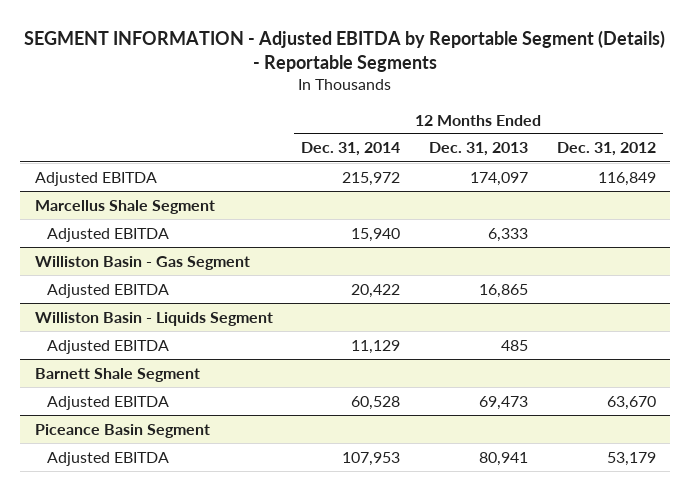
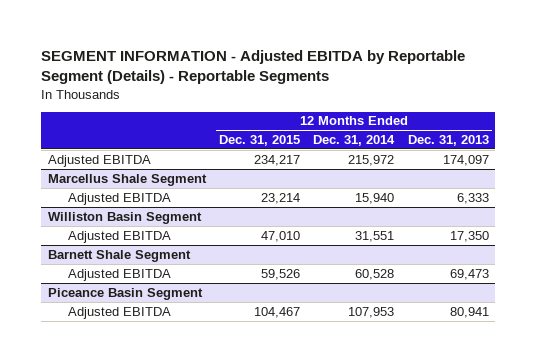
- | 12 Months Ended Dec. 31, 2014 | 12 Months Ended Dec. 31, 2013 | 12 Months Ended Dec. 31, 2012
+ | 12 Months Ended Dec. 31, 2015 | 12 Months Ended Dec. 31, 2014 | 12 Months Ended Dec. 31, 2013
- Williston Basin - Gas Segment
- Adjusted EBITDA | 20,422 | 16,865 |
- Williston Basin - Liquids Segment
- Adjusted EBITDA | 11,129 | 485 |
+ Williston Basin Segment
+ Adjusted EBITDA | 47,010 | 31,551 | 17,350

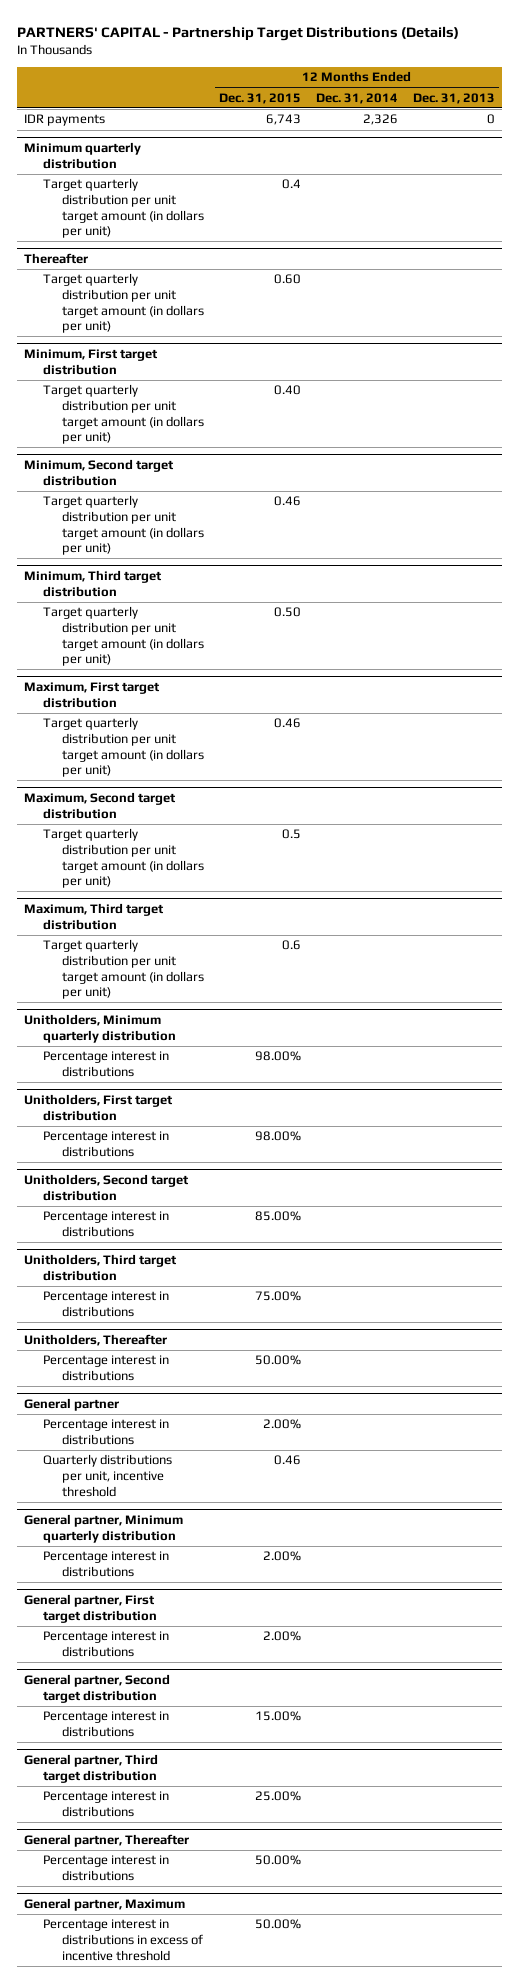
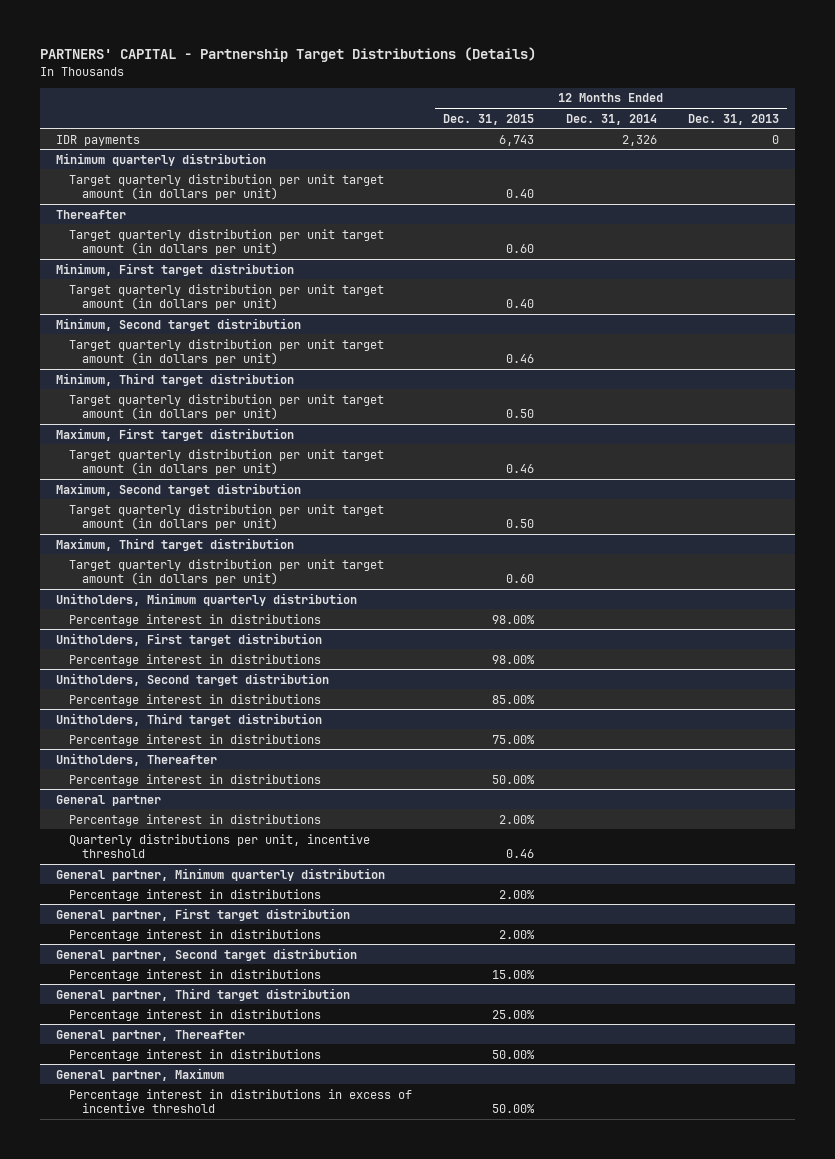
@ Minimum quarterly distribution
- Target quarterly distribution per unit target amount (in dollars per unit) | 0.4 | |
+ Target quarterly distribution per unit target amount (in dollars per unit) | 0.40 | |
@ Maximum, Second target distribution
- Target quarterly distribution per unit target amount (in dollars per unit) | 0.5 | |
+ Target quarterly distribution per unit target amount (in dollars per unit) | 0.50 | |
@ Maximum, Third target distribution
- Target quarterly distribution per unit target amount (in dollars per unit) | 0.6 | |
+ Target quarterly distribution per unit target amount (in dollars per unit) | 0.60 | |

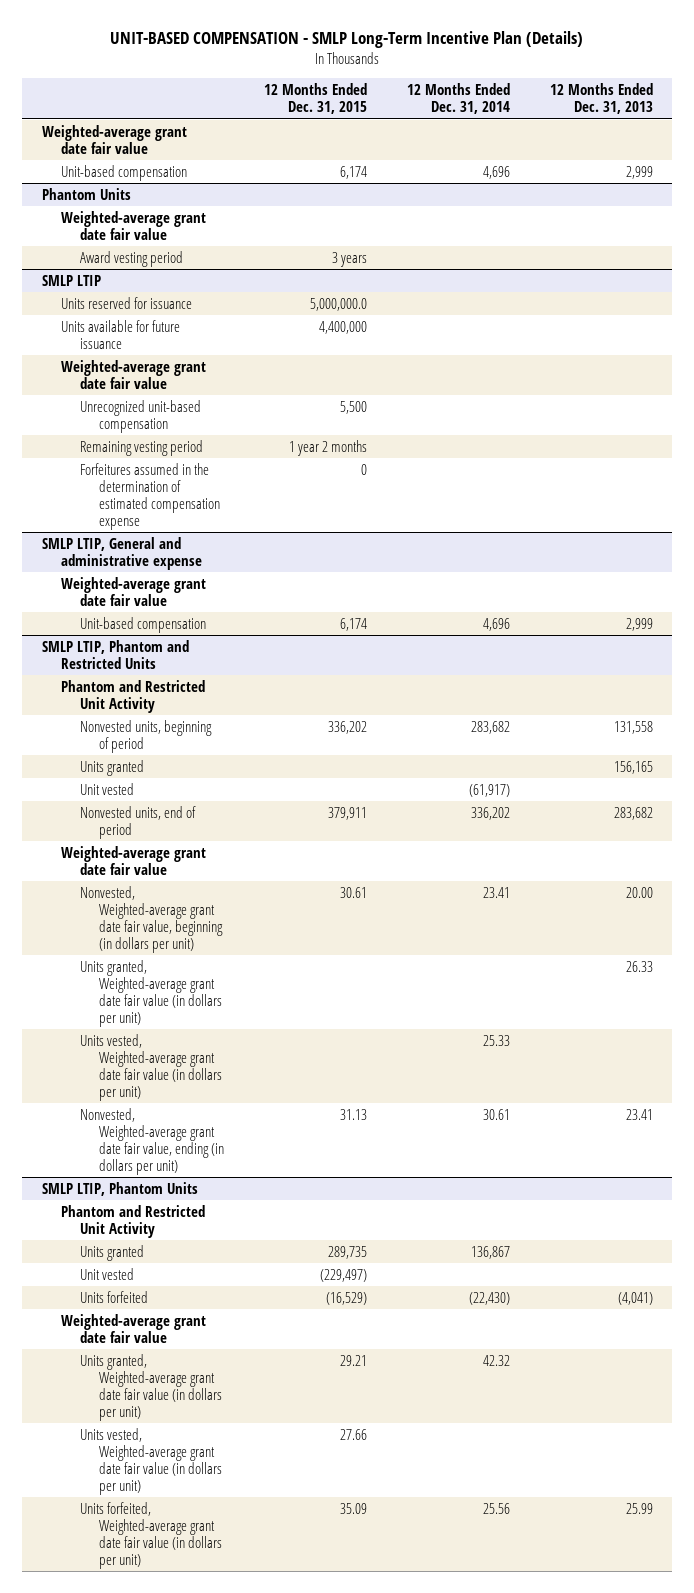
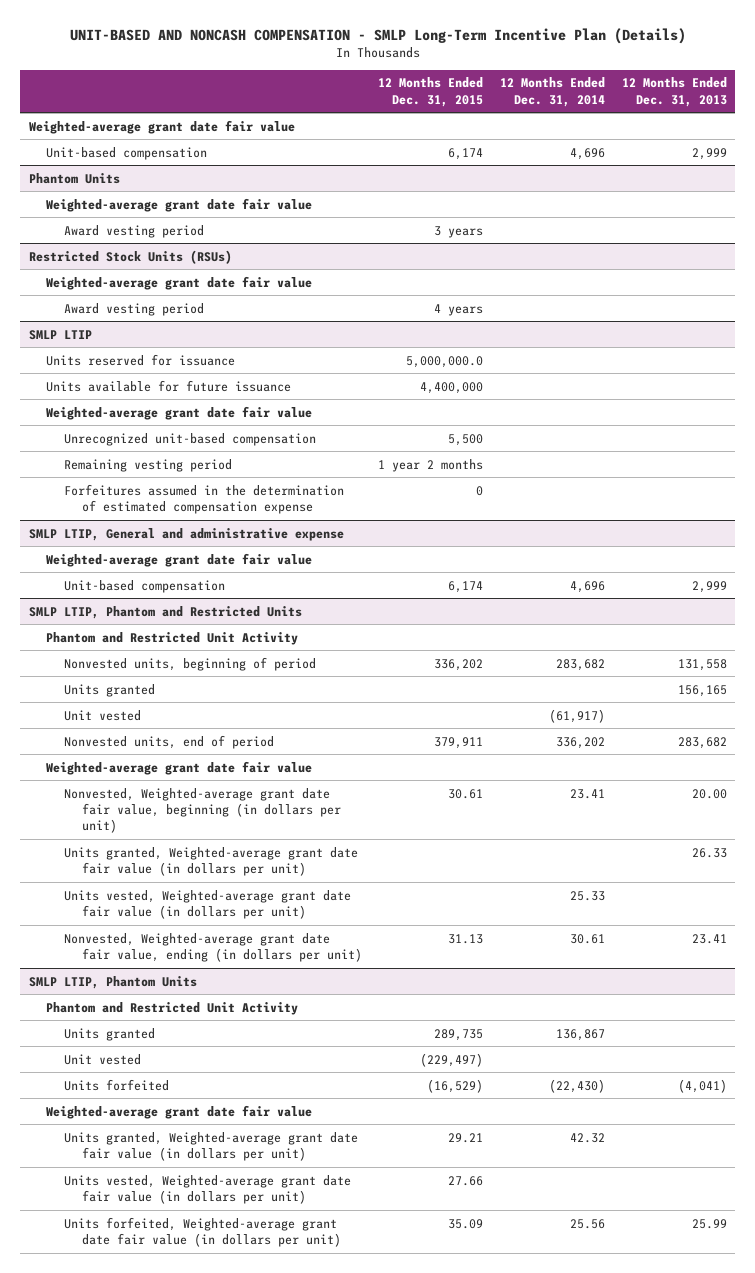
- UNIT-BASED COMPENSATION - SMLP Long-Term Incentive Plan (Details)
+ UNIT-BASED AND NONCASH COMPENSATION - SMLP Long-Term Incentive Plan (Details)
+ Restricted Stock Units (RSUs)
+ Weighted-average grant date fair value
+ Award vesting period | 4 years | |

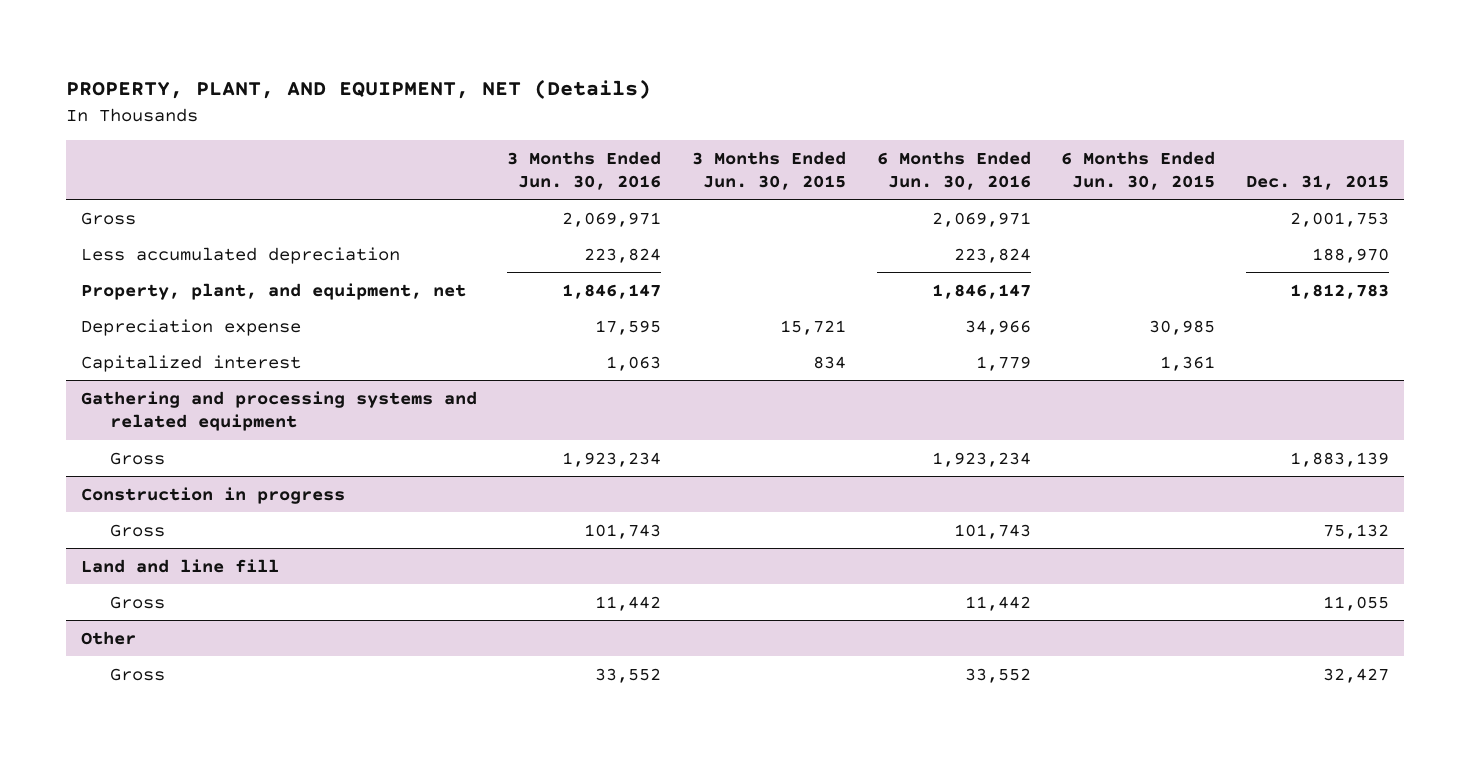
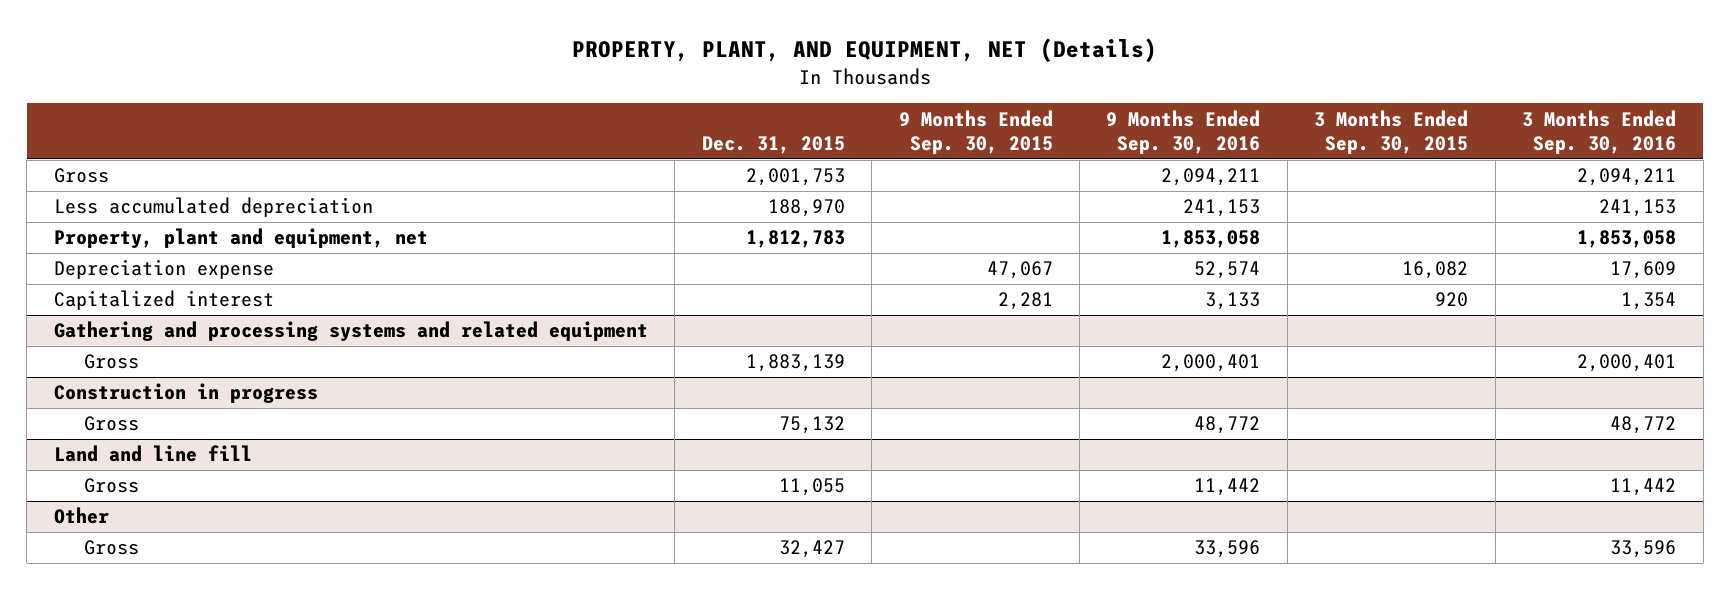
- | 3 Months Ended Jun. 30, 2016 | 3 Months Ended Jun. 30, 2015 | 6 Months Ended Jun. 30, 2016 | 6 Months Ended Jun. 30, 2015 | Dec. 31, 2015
+ | Dec. 31, 2015 | 9 Months Ended Sep. 30, 2015 | 9 Months Ended Sep. 30, 2016 | 3 Months Ended Sep. 30, 2015 | 3 Months Ended Sep. 30, 2016
- Property, plant, and equipment, net | 1,846,147 | | 1,846,147 | | 1,812,783
+ Property, plant and equipment, net | 1,812,783 | | 1,853,058 | | 1,853,058

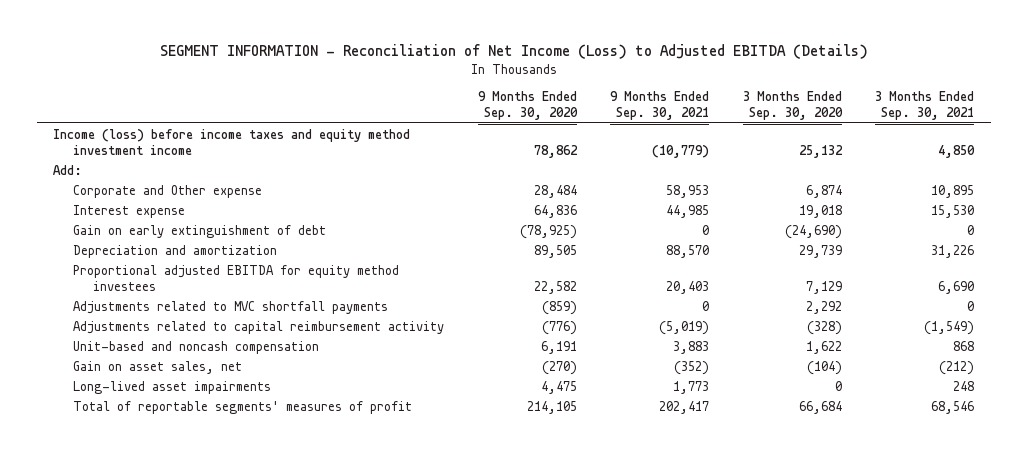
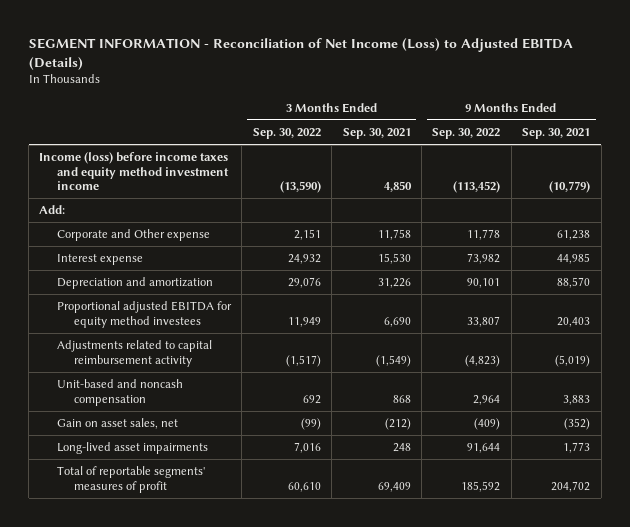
- | 9 Months Ended Sep. 30, 2020 | 9 Months Ended Sep. 30, 2021 | 3 Months Ended Sep. 30, 2020 | 3 Months Ended Sep. 30, 2021
+ | 3 Months Ended Sep. 30, 2022 | 3 Months Ended Sep. 30, 2021 | 9 Months Ended Sep. 30, 2022 | 9 Months Ended Sep. 30, 2021
- Corporate and Other expense | 28,484 | 58,953 | 6,874 | 10,895
+ Corporate and Other expense | 2,151 | 11,758 | 11,778 | 61,238
- Gain on early extinguishment of debt | (78,925) | 0 | (24,690) | 0
- Adjustments related to MVC shortfall payments | (859) | 0 | 2,292 | 0
- Total of reportable segments' measures of profit | 214,105 | 202,417 | 66,684 | 68,546
+ Total of reportable segments' measures of profit | 60,610 | 69,409 | 185,592 | 204,702

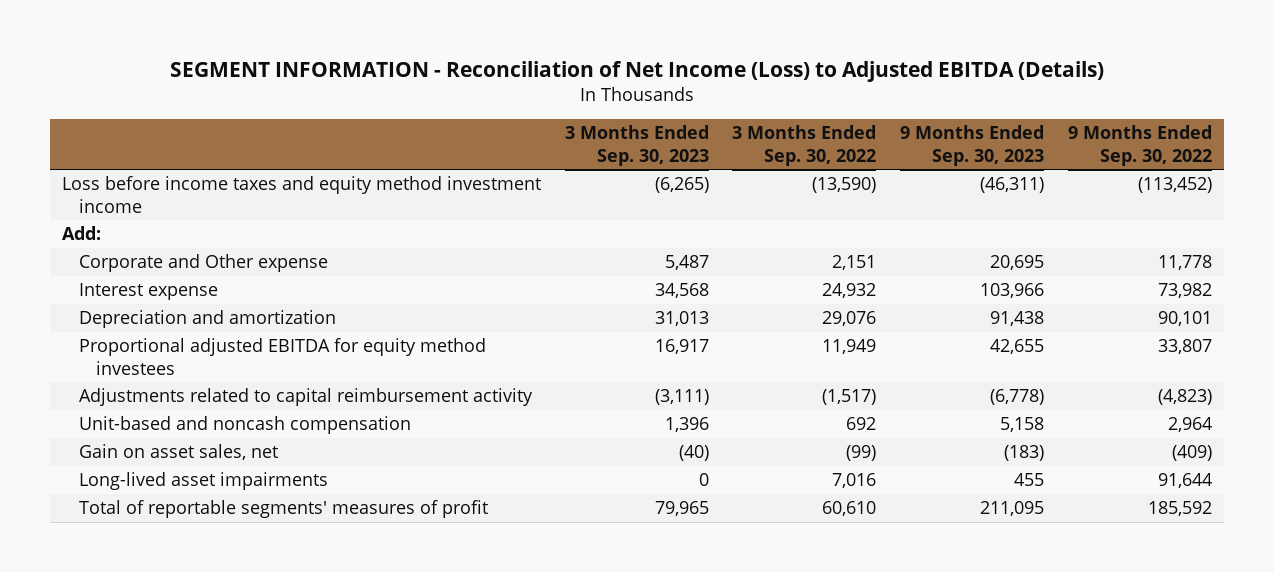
- | 3 Months Ended Sep. 30, 2022 | 3 Months Ended Sep. 30, 2021 | 9 Months Ended Sep. 30, 2022 | 9 Months Ended Sep. 30, 2021
+ | 3 Months Ended Sep. 30, 2023 | 3 Months Ended Sep. 30, 2022 | 9 Months Ended Sep. 30, 2023 | 9 Months Ended Sep. 30, 2022
- Income (loss) before income taxes and equity method investment income | (13,590) | 4,850 | (113,452) | (10,779)
+ Loss before income taxes and equity method investment income | (6,265) | (13,590) | (46,311) | (113,452)

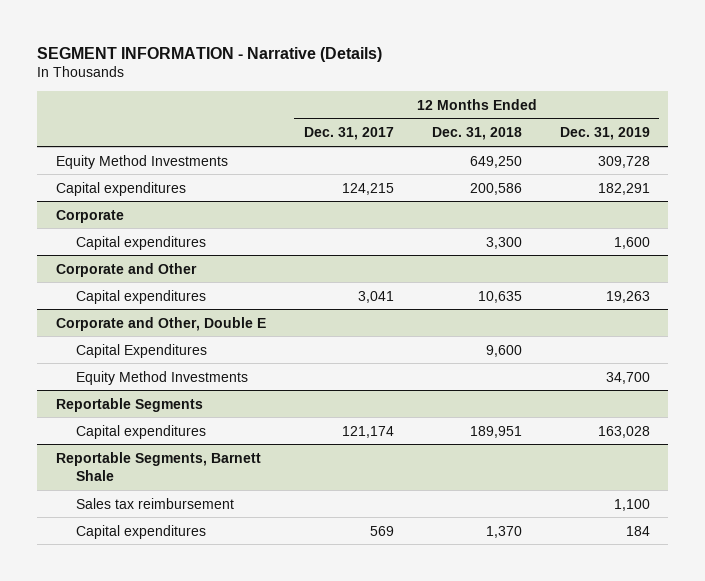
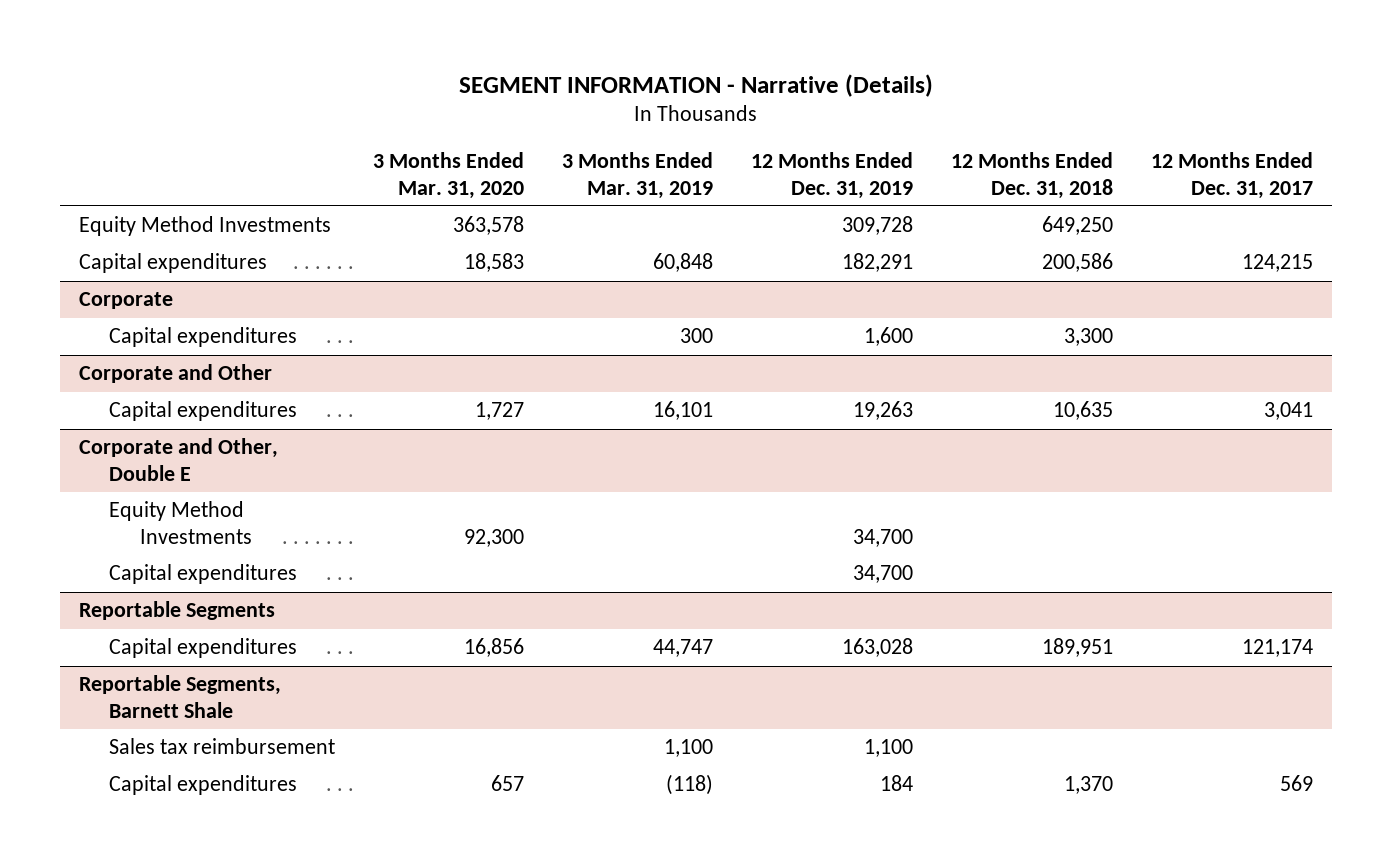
- | 12 Months Ended Dec. 31, 2017 | 12 Months Ended Dec. 31, 2018 | 12 Months Ended Dec. 31, 2019
+ | 3 Months Ended Mar. 31, 2020 | 3 Months Ended Mar. 31, 2019 | 12 Months Ended Dec. 31, 2019 | 12 Months Ended Dec. 31, 2018 | 12 Months Ended Dec. 31, 2017
@ Corporate and Other, Double E
- Capital Expenditures | | 9,600 |
+ Capital expenditures | | | 34,700 | |

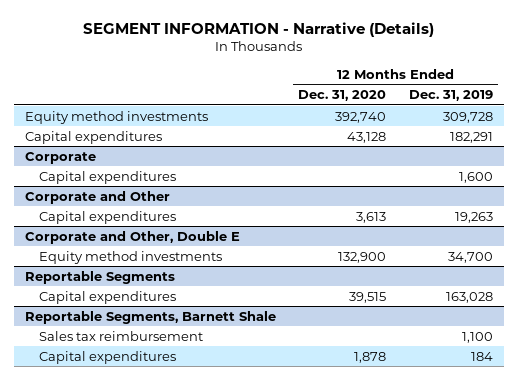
- | 3 Months Ended Mar. 31, 2020 | 3 Months Ended Mar. 31, 2019 | 12 Months Ended Dec. 31, 2019 | 12 Months Ended Dec. 31, 2018 | 12 Months Ended Dec. 31, 2017
+ | 12 Months Ended Dec. 31, 2020 | 12 Months Ended Dec. 31, 2019
- Equity Method Investments | 363,578 | | 309,728 | 649,250 |
+ Equity method investments | 392,740 | 309,728
@ Corporate and Other, Double E
- Equity Method Investments | 92,300 | | 34,700 | |
- Capital expenditures | | | 34,700 | |
+ Equity method investments | 132,900 | 34,700

